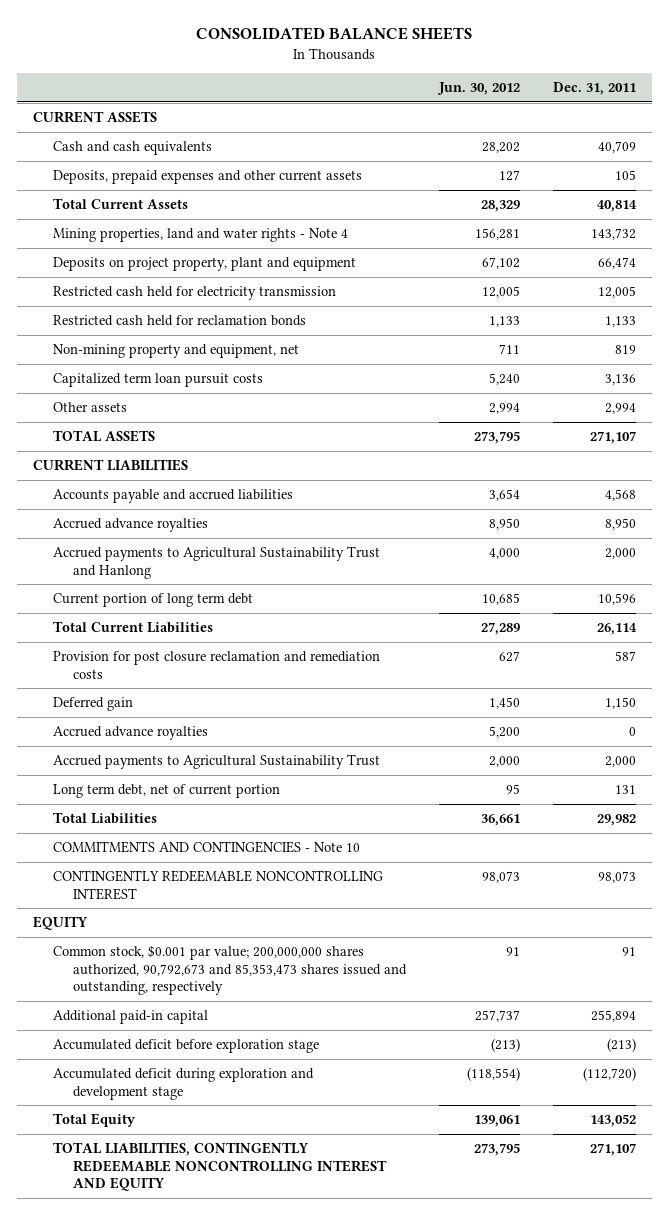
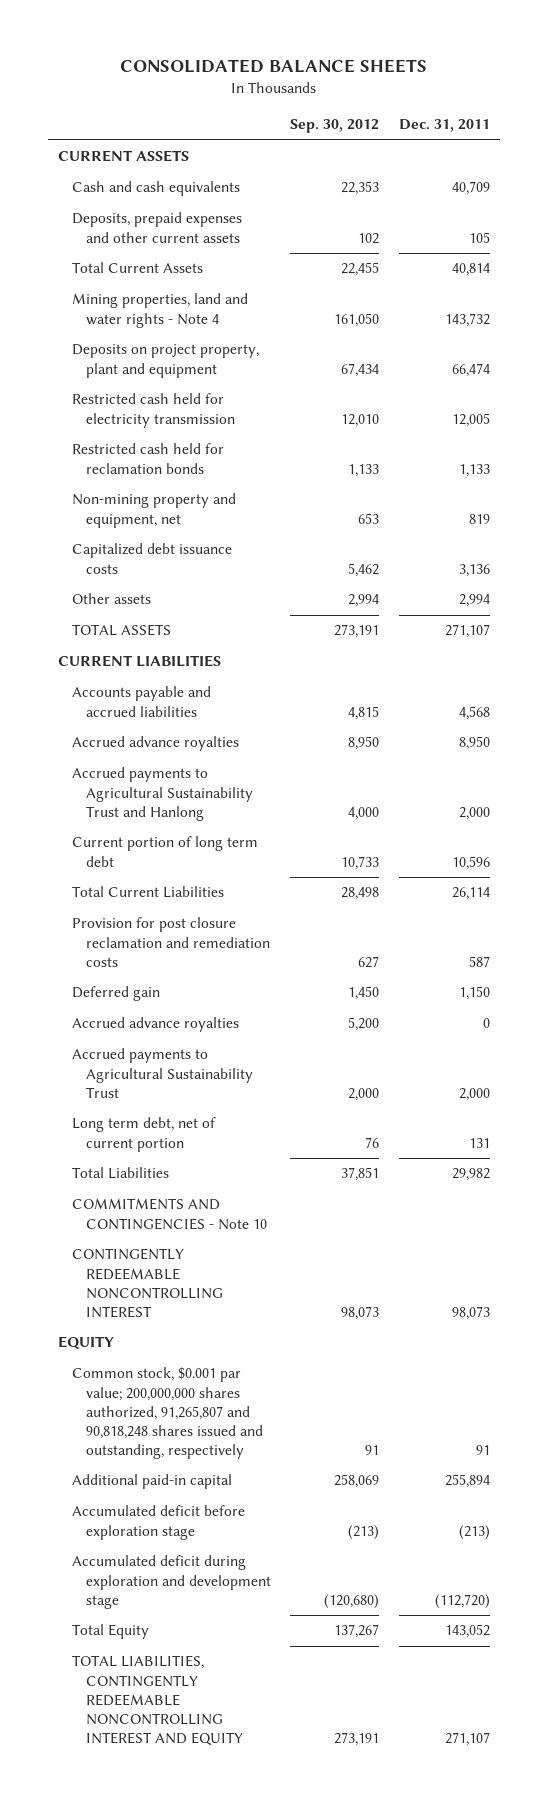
- | Jun. 30, 2012 | Dec. 31, 2011
+ | Sep. 30, 2012 | Dec. 31, 2011
- Capitalized term loan pursuit costs | 5,240 | 3,136
+ Capitalized debt issuance costs | 5,462 | 3,136
- Common stock, $0.001 par value; 200,000,000 shares authorized, 90,792,673 and 85,353,473 shares issued and outstanding, respectively | 91 | 91
+ Common stock, $0.001 par value; 200,000,000 shares authorized, 91,265,807 and 90,818,248 shares issued and outstanding, respectively | 91 | 91

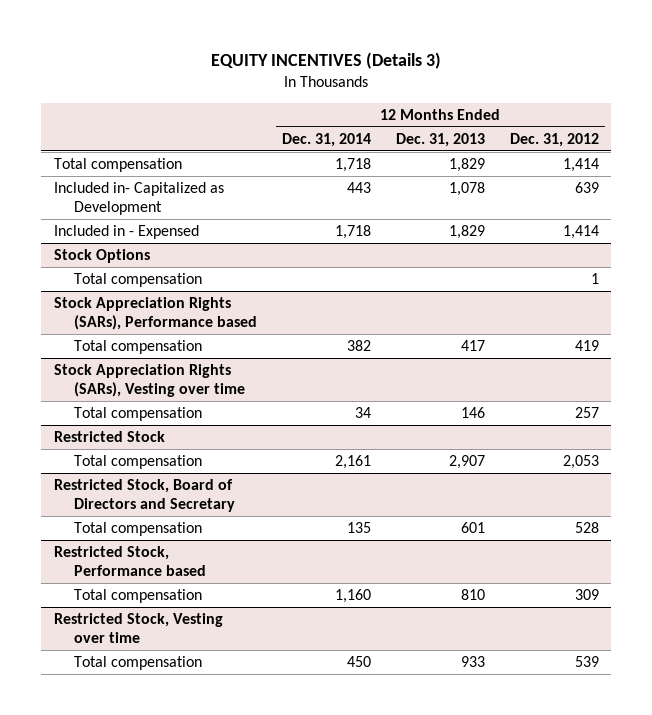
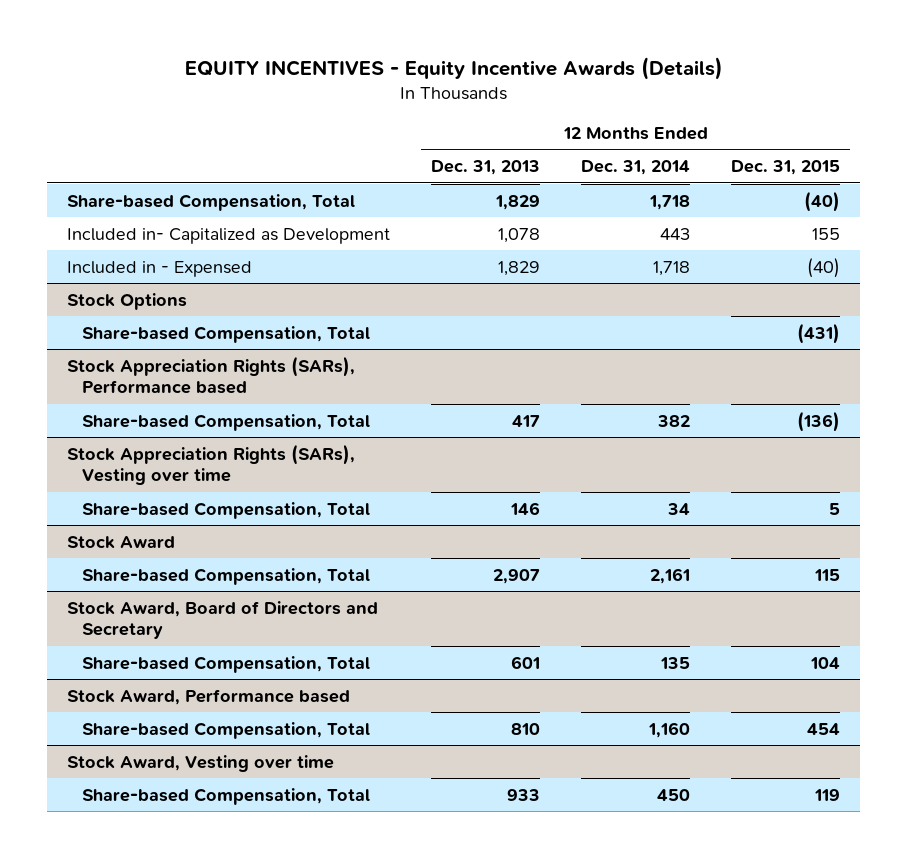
- EQUITY INCENTIVES (Details 3)
+ EQUITY INCENTIVES - Equity Incentive Awards (Details)
- | 12 Months Ended Dec. 31, 2014 | 12 Months Ended Dec. 31, 2013 | 12 Months Ended Dec. 31, 2012
+ | 12 Months Ended Dec. 31, 2013 | 12 Months Ended Dec. 31, 2014 | 12 Months Ended Dec. 31, 2015
- Total compensation | 1,718 | 1,829 | 1,414
+ Share-based Compensation, Total | 1,829 | 1,718 | (40)
@ Stock Options
- Total compensation | | | 1
+ Share-based Compensation, Total | | | (431)
@ Stock Appreciation Rights (SARs), Performance based
- Total compensation | 382 | 417 | 419
+ Share-based Compensation, Total | 417 | 382 | (136)
@ Stock Appreciation Rights (SARs), Vesting over time
- Total compensation | 34 | 146 | 257
- Restricted Stock
- Total compensation | 2,161 | 2,907 | 2,053
- Restricted Stock, Board of Directors and Secretary
- Total compensation | 135 | 601 | 528
- Restricted Stock, Performance based
- Total compensation | 1,160 | 810 | 309
- Restricted Stock, Vesting over time
- Total compensation | 450 | 933 | 539
@ Stock Appreciation Rights (SARs), Vesting over time
+ Share-based Compensation, Total | 146 | 34 | 5
+ Stock Award
+ Share-based Compensation, Total | 2,907 | 2,161 | 115
+ Stock Award, Board of Directors and Secretary
+ Share-based Compensation, Total | 601 | 135 | 104
+ Stock Award, Performance based
+ Share-based Compensation, Total | 810 | 1,160 | 454
+ Stock Award, Vesting over time
+ Share-based Compensation, Total | 933 | 450 | 119

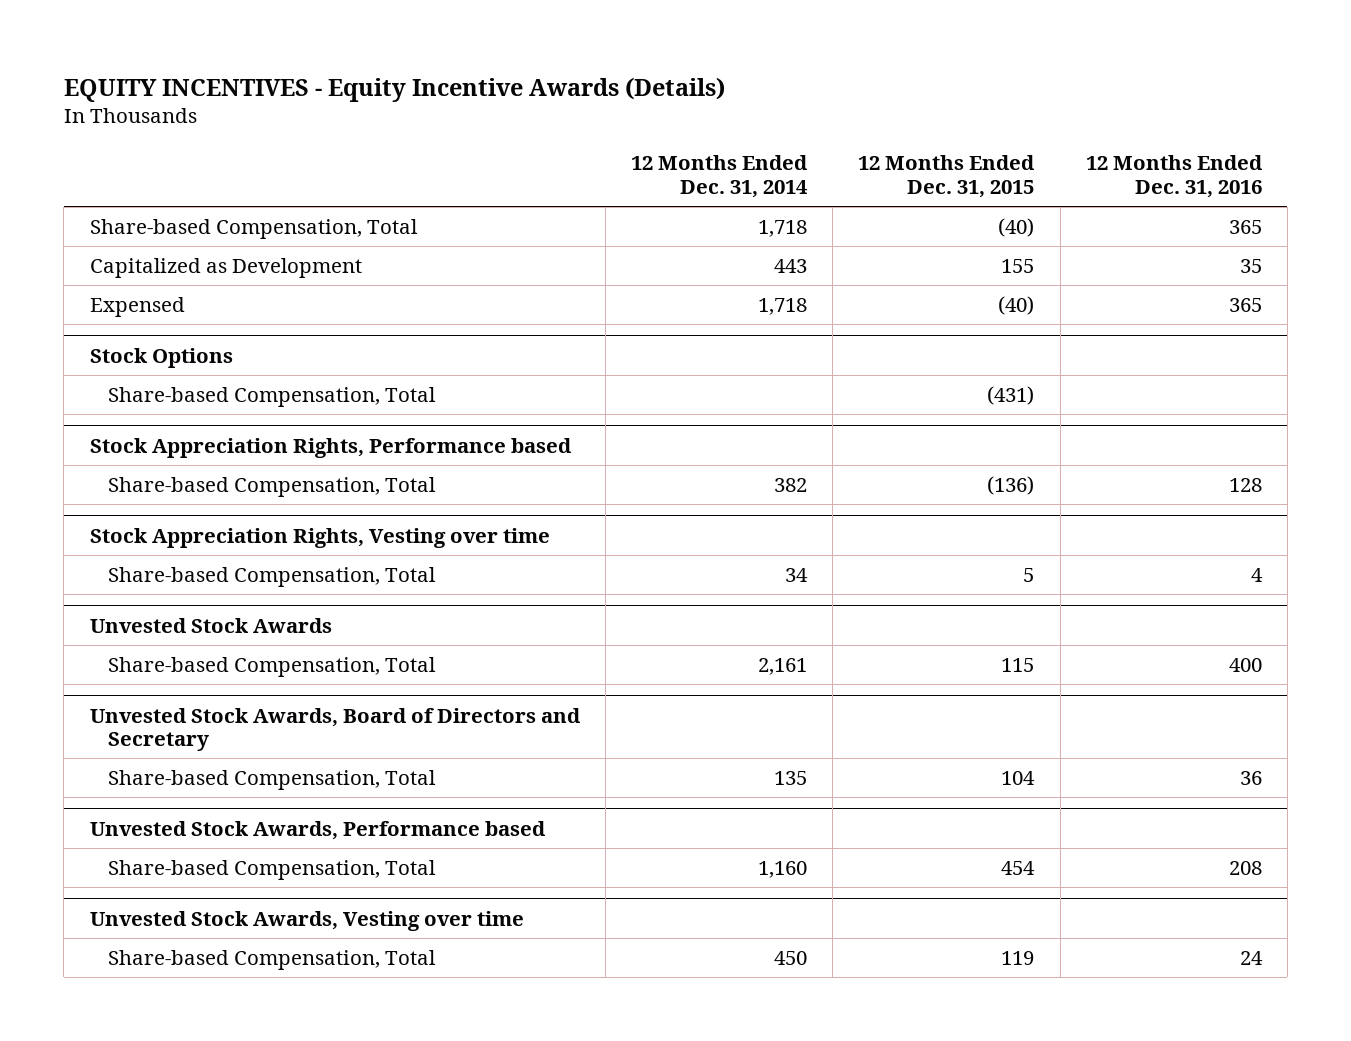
- | 12 Months Ended Dec. 31, 2013 | 12 Months Ended Dec. 31, 2014 | 12 Months Ended Dec. 31, 2015
+ | 12 Months Ended Dec. 31, 2014 | 12 Months Ended Dec. 31, 2015 | 12 Months Ended Dec. 31, 2016
- Included in- Capitalized as Development | 1,078 | 443 | 155
- Included in - Expensed | 1,829 | 1,718 | (40)
+ Capitalized as Development | 443 | 155 | 35
+ Expensed | 1,718 | (40) | 365
- Stock Appreciation Rights (SARs), Performance based
+ Stock Appreciation Rights, Performance based
- Stock Appreciation Rights (SARs), Vesting over time
+ Stock Appreciation Rights, Vesting over time
- Stock Award
+ Unvested Stock Awards
- Stock Award, Board of Directors and Secretary
+ Unvested Stock Awards, Board of Directors and Secretary
- Stock Award, Performance based
+ Unvested Stock Awards, Performance based
- Stock Award, Vesting over time
+ Unvested Stock Awards, Vesting over time

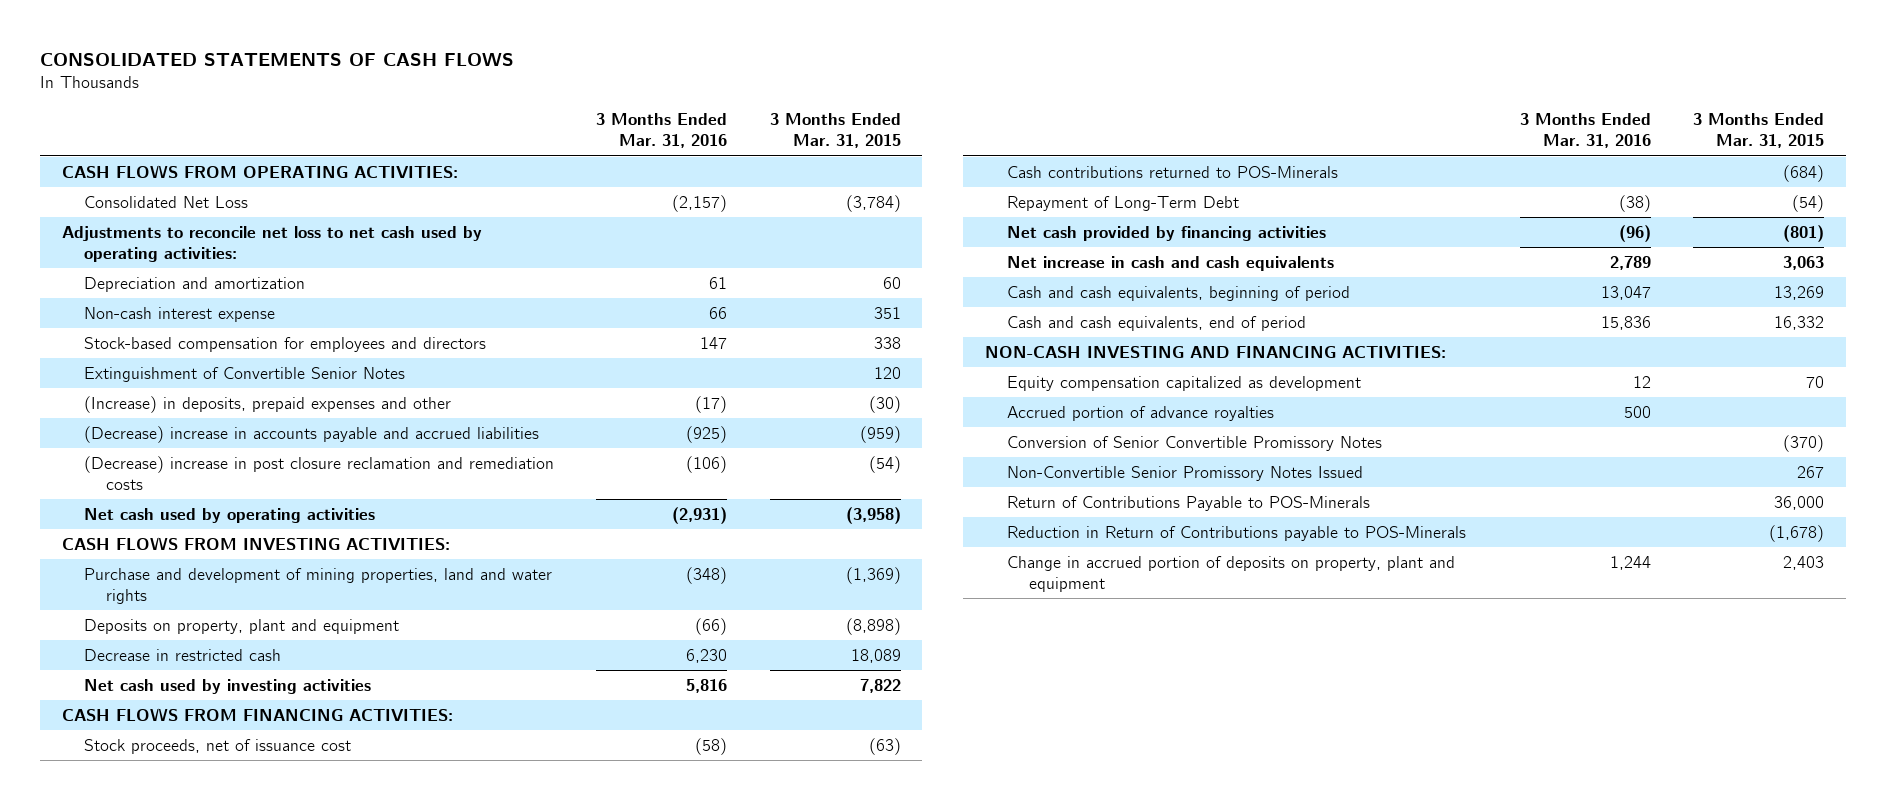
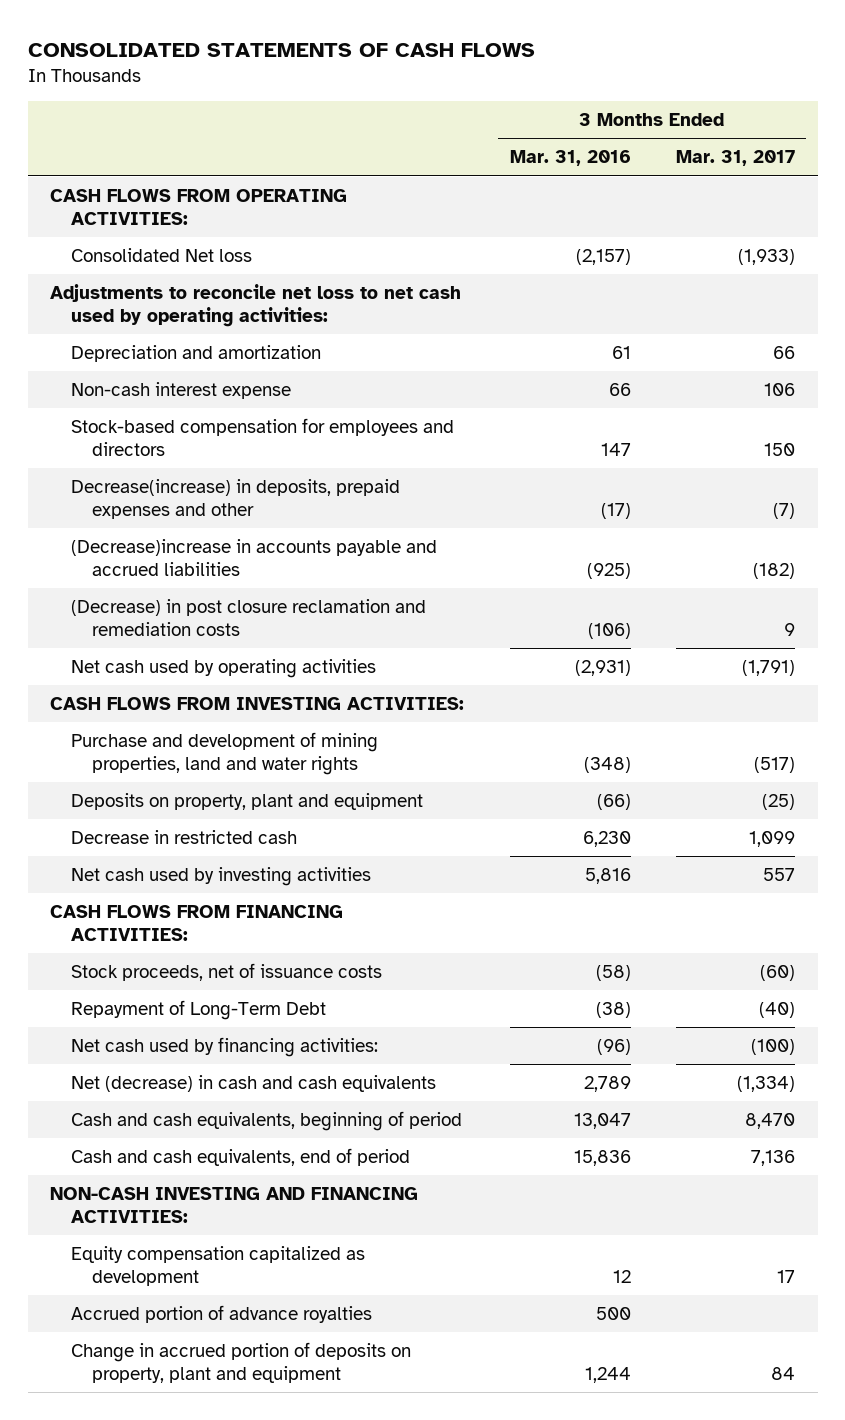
- | 3 Months Ended Mar. 31, 2016 | 3 Months Ended Mar. 31, 2015
+ | 3 Months Ended Mar. 31, 2016 | 3 Months Ended Mar. 31, 2017
- Consolidated Net Loss | (2,157) | (3,784)
+ Consolidated Net loss | (2,157) | (1,933)
- Extinguishment of Convertible Senior Notes | | 120
- (Increase) in deposits, prepaid expenses and other | (17) | (30)
- (Decrease) increase in accounts payable and accrued liabilities | (925) | (959)
- (Decrease) increase in post closure reclamation and remediation costs | (106) | (54)
+ Decrease(increase) in deposits, prepaid expenses and other | (17) | (7)
+ (Decrease)increase in accounts payable and accrued liabilities | (925) | (182)
+ (Decrease) in post closure reclamation and remediation costs | (106) | 9
- Stock proceeds, net of issuance cost | (58) | (63)
- Cash contributions returned to POS-Minerals | | (684)
+ Stock proceeds, net of issuance costs | (58) | (60)
- Net cash provided by financing activities | (96) | (801)
- Net increase in cash and cash equivalents | 2,789 | 3,063
+ Net cash used by financing activities: | (96) | (100)
+ Net (decrease) in cash and cash equivalents | 2,789 | (1,334)
- Conversion of Senior Convertible Promissory Notes | | (370)
- Non-Convertible Senior Promissory Notes Issued | | 267
- Return of Contributions Payable to POS-Minerals | | 36,000
- Reduction in Return of Contributions payable to POS-Minerals | | (1,678)

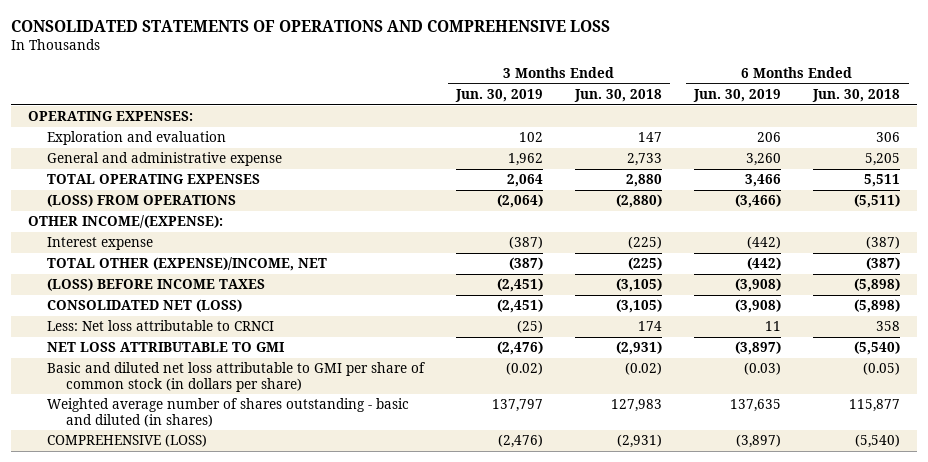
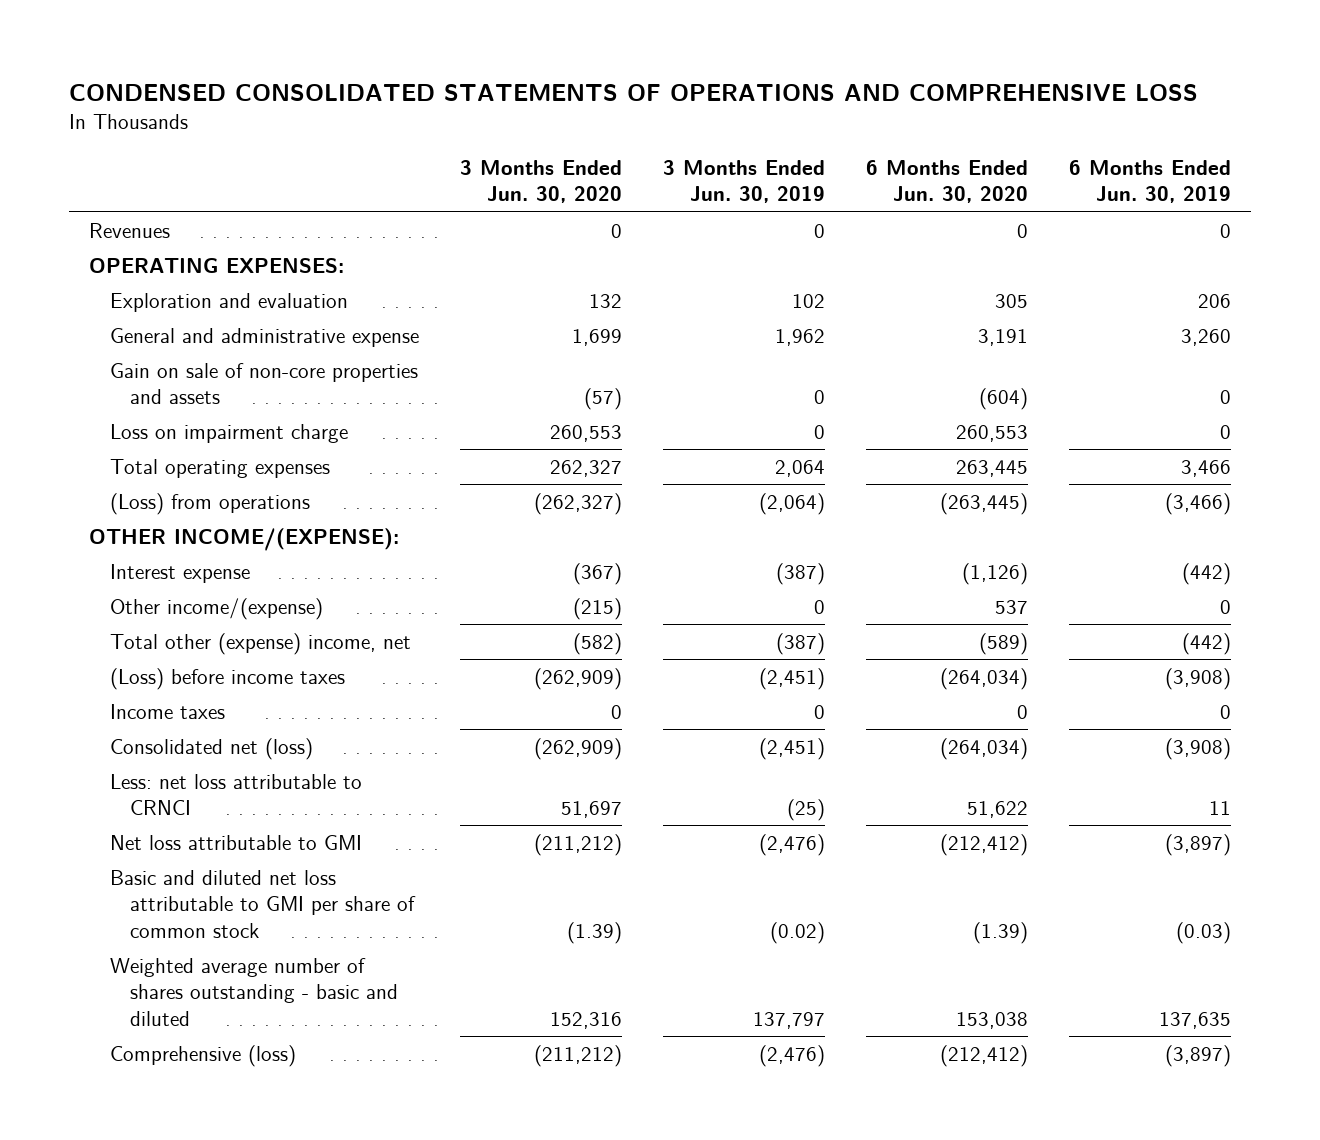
- CONSOLIDATED STATEMENTS OF OPERATIONS AND COMPREHENSIVE LOSS
+ CONDENSED CONSOLIDATED STATEMENTS OF OPERATIONS AND COMPREHENSIVE LOSS
- | 3 Months Ended Jun. 30, 2019 | 3 Months Ended Jun. 30, 2018 | 6 Months Ended Jun. 30, 2019 | 6 Months Ended Jun. 30, 2018
+ | 3 Months Ended Jun. 30, 2020 | 3 Months Ended Jun. 30, 2019 | 6 Months Ended Jun. 30, 2020 | 6 Months Ended Jun. 30, 2019
+ Revenues | 0 | 0 | 0 | 0
- TOTAL OPERATING EXPENSES | 2,064 | 2,880 | 3,466 | 5,511
- (LOSS) FROM OPERATIONS | (2,064) | (2,880) | (3,466) | (5,511)
+ Gain on sale of non-core properties and assets | (57) | 0 | (604) | 0
+ Loss on impairment charge | 260,553 | 0 | 260,553 | 0
+ Total operating expenses | 262,327 | 2,064 | 263,445 | 3,466
+ (Loss) from operations | (262,327) | (2,064) | (263,445) | (3,466)
- TOTAL OTHER (EXPENSE)/INCOME, NET | (387) | (225) | (442) | (387)
- (LOSS) BEFORE INCOME TAXES | (2,451) | (3,105) | (3,908) | (5,898)
- CONSOLIDATED NET (LOSS) | (2,451) | (3,105) | (3,908) | (5,898)
- Less: Net loss attributable to CRNCI | (25) | 174 | 11 | 358
- NET LOSS ATTRIBUTABLE TO GMI | (2,476) | (2,931) | (3,897) | (5,540)
- Basic and diluted net loss attributable to GMI per share of common stock (in dollars per share) | (0.02) | (0.02) | (0.03) | (0.05)
- Weighted average number of shares outstanding - basic and diluted (in shares) | 137,797 | 127,983 | 137,635 | 115,877
- COMPREHENSIVE (LOSS) | (2,476) | (2,931) | (3,897) | (5,540)
+ Other income/(expense) | (215) | 0 | 537 | 0
+ Total other (expense) income, net | (582) | (387) | (589) | (442)
+ (Loss) before income taxes | (262,909) | (2,451) | (264,034) | (3,908)
+ Income taxes | 0 | 0 | 0 | 0
+ Consolidated net (loss) | (262,909) | (2,451) | (264,034) | (3,908)
+ Less: net loss attributable to CRNCI | 51,697 | (25) | 51,622 | 11
+ Net loss attributable to GMI | (211,212) | (2,476) | (212,412) | (3,897)
+ Basic and diluted net loss attributable to GMI per share of common stock | (1.39) | (0.02) | (1.39) | (0.03)
+ Weighted average number of shares outstanding - basic and diluted | 152,316 | 137,797 | 153,038 | 137,635
+ Comprehensive (loss) | (211,212) | (2,476) | (212,412) | (3,897)

